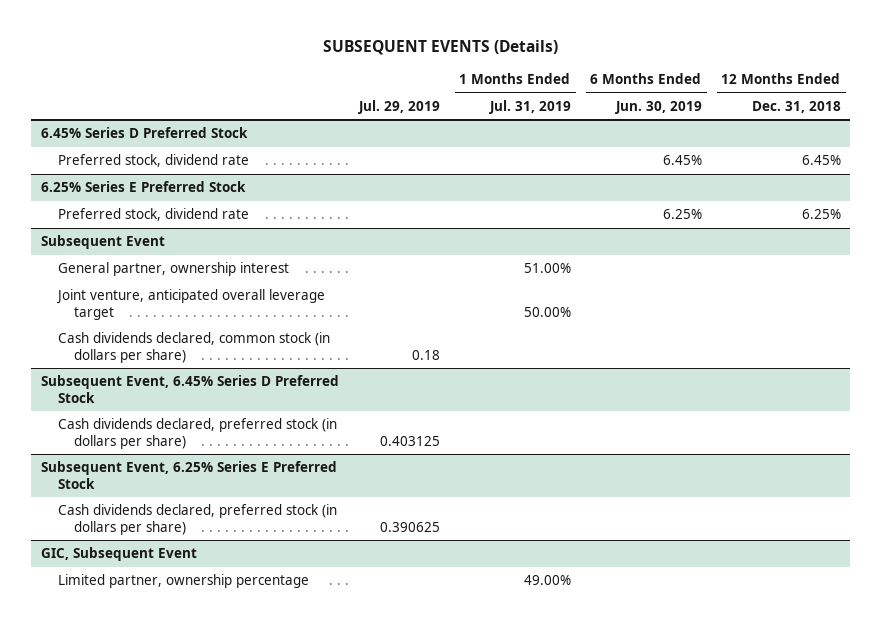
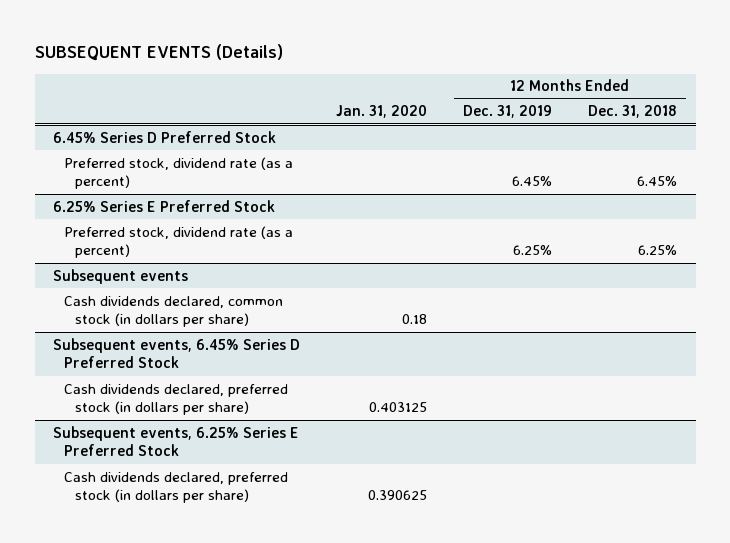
- | Jul. 29, 2019 | 1 Months Ended Jul. 31, 2019 | 6 Months Ended Jun. 30, 2019 | 12 Months Ended Dec. 31, 2018
+ | Jan. 31, 2020 | 12 Months Ended Dec. 31, 2019 | 12 Months Ended Dec. 31, 2018
@ 6.45% Series D Preferred Stock
- Preferred stock, dividend rate | | | 6.45% | 6.45%
+ Preferred stock, dividend rate (as a percent) | | 6.45% | 6.45%
@ 6.25% Series E Preferred Stock
- Preferred stock, dividend rate | | | 6.25% | 6.25%
- Subsequent Event
- General partner, ownership interest | | 51.00% | |
- Joint venture, anticipated overall leverage target | | 50.00% | |
@ 6.25% Series E Preferred Stock
+ Preferred stock, dividend rate (as a percent) | | 6.25% | 6.25%
+ Subsequent events
- Subsequent Event, 6.45% Series D Preferred Stock
+ Subsequent events, 6.45% Series D Preferred Stock
- Subsequent Event, 6.25% Series E Preferred Stock
+ Subsequent events, 6.25% Series E Preferred Stock
- GIC, Subsequent Event
- Limited partner, ownership percentage | | 49.00% | |

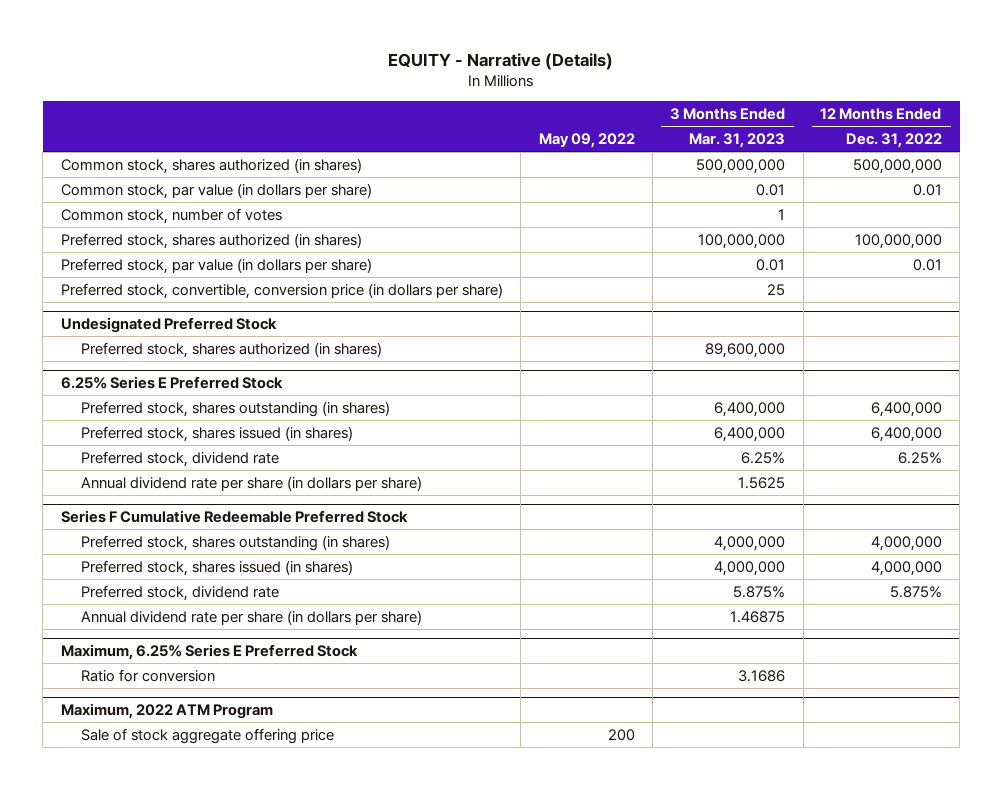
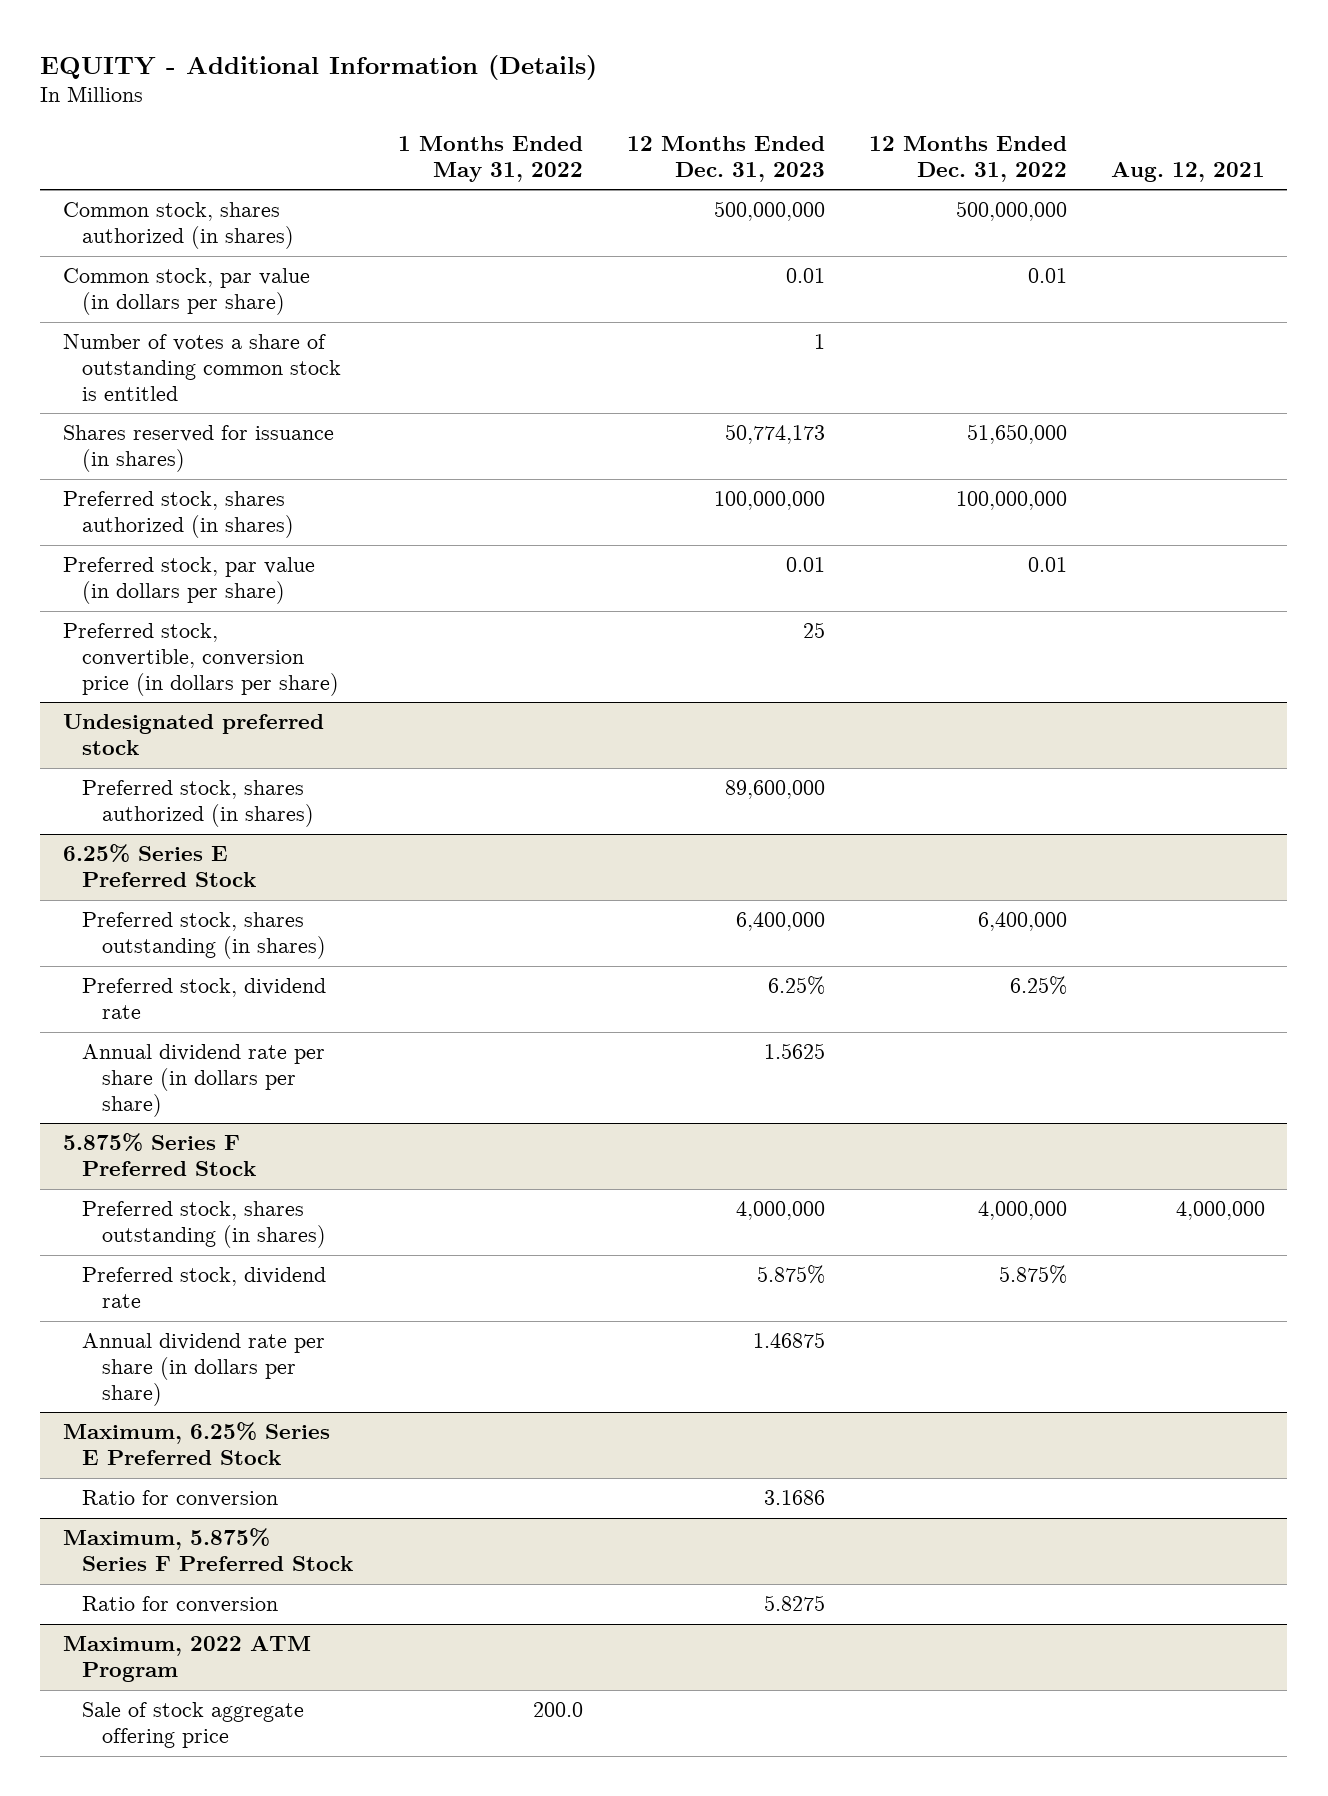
- EQUITY - Narrative (Details)
+ EQUITY - Additional Information (Details)
- | May 09, 2022 | 3 Months Ended Mar. 31, 2023 | 12 Months Ended Dec. 31, 2022
+ | 1 Months Ended May 31, 2022 | 12 Months Ended Dec. 31, 2023 | 12 Months Ended Dec. 31, 2022 | Aug. 12, 2021
- Common stock, number of votes | | 1 |
+ Number of votes a share of outstanding common stock is entitled | | 1 | |
+ Shares reserved for issuance (in shares) | | 50,774,173 | 51,650,000 |
- Undesignated Preferred Stock
+ Undesignated preferred stock
@ 6.25% Series E Preferred Stock
- Preferred stock, shares issued (in shares) | | 6,400,000 | 6,400,000
- Series F Cumulative Redeemable Preferred Stock
+ 5.875% Series F Preferred Stock
- Preferred stock, shares issued (in shares) | | 4,000,000 | 4,000,000
+ Maximum, 5.875% Series F Preferred Stock
+ Ratio for conversion | | 5.8275 | |

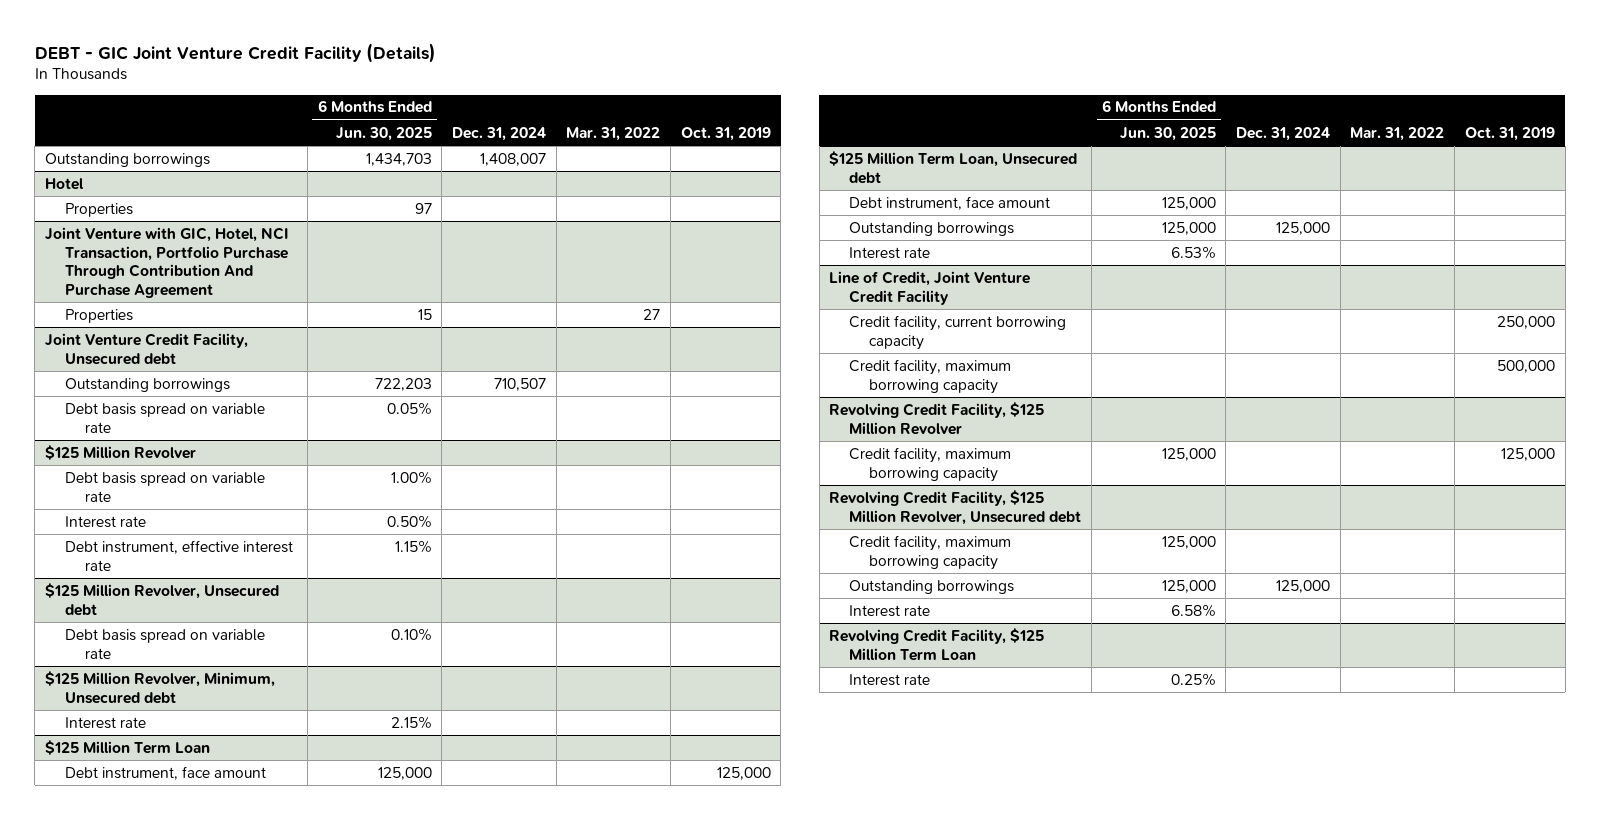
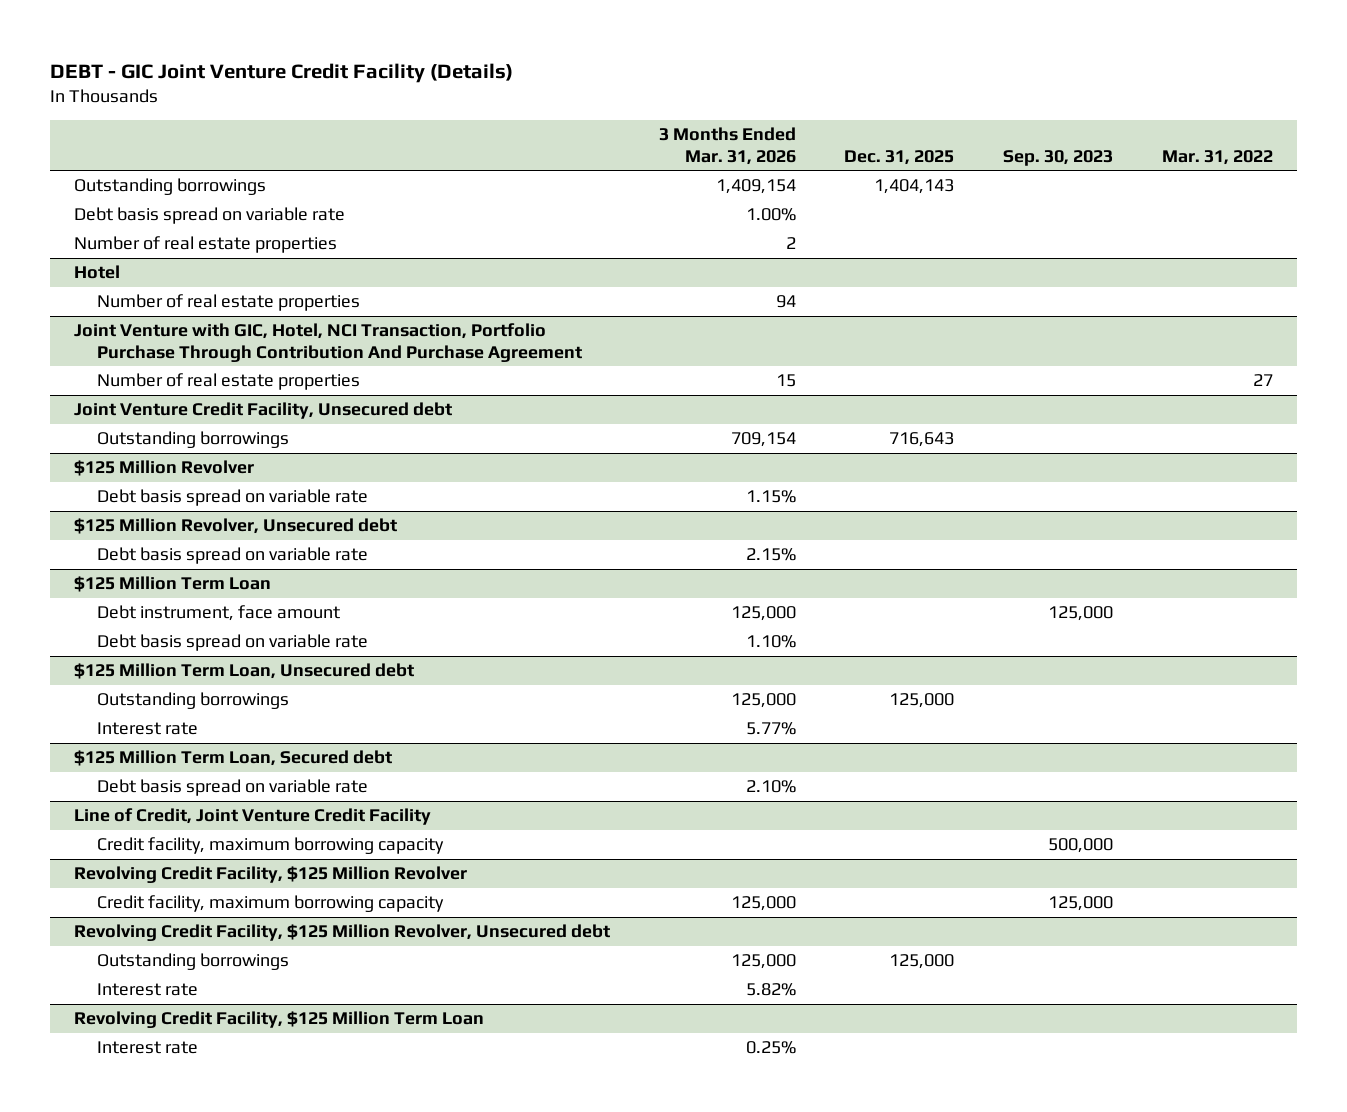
- | 6 Months Ended Jun. 30, 2025 | Dec. 31, 2024 | Mar. 31, 2022 | Oct. 31, 2019
+ | 3 Months Ended Mar. 31, 2026 | Dec. 31, 2025 | Sep. 30, 2023 | Mar. 31, 2022
+ Debt basis spread on variable rate | 1.00% | | |
+ Number of real estate properties | 2 | | |
@ Hotel
- Properties | 97 | | |
+ Number of real estate properties | 94 | | |
@ Joint Venture with GIC, Hotel, NCI Transaction, Portfolio Purchase Through Contribution And Purchase Agreement
- Properties | 15 | | 27 |
+ Number of real estate properties | 15 | | | 27
@ Joint Venture Credit Facility, Unsecured debt
- Debt basis spread on variable rate | 0.05% | | |
@ $125 Million Revolver
- Interest rate | 0.50% | | |
- Debt instrument, effective interest rate | 1.15% | | |
- $125 Million Revolver, Minimum, Unsecured debt
- Interest rate | 2.15% | | |
@ $125 Million Term Loan
+ Debt basis spread on variable rate | 1.10% | | |
@ $125 Million Term Loan, Unsecured debt
- Debt instrument, face amount | 125,000 | | |
+ $125 Million Term Loan, Secured debt
+ Debt basis spread on variable rate | 2.10% | | |
@ Line of Credit, Joint Venture Credit Facility
- Credit facility, current borrowing capacity | | | | 250,000
@ Revolving Credit Facility, $125 Million Revolver, Unsecured debt
- Credit facility, maximum borrowing capacity | 125,000 | | |

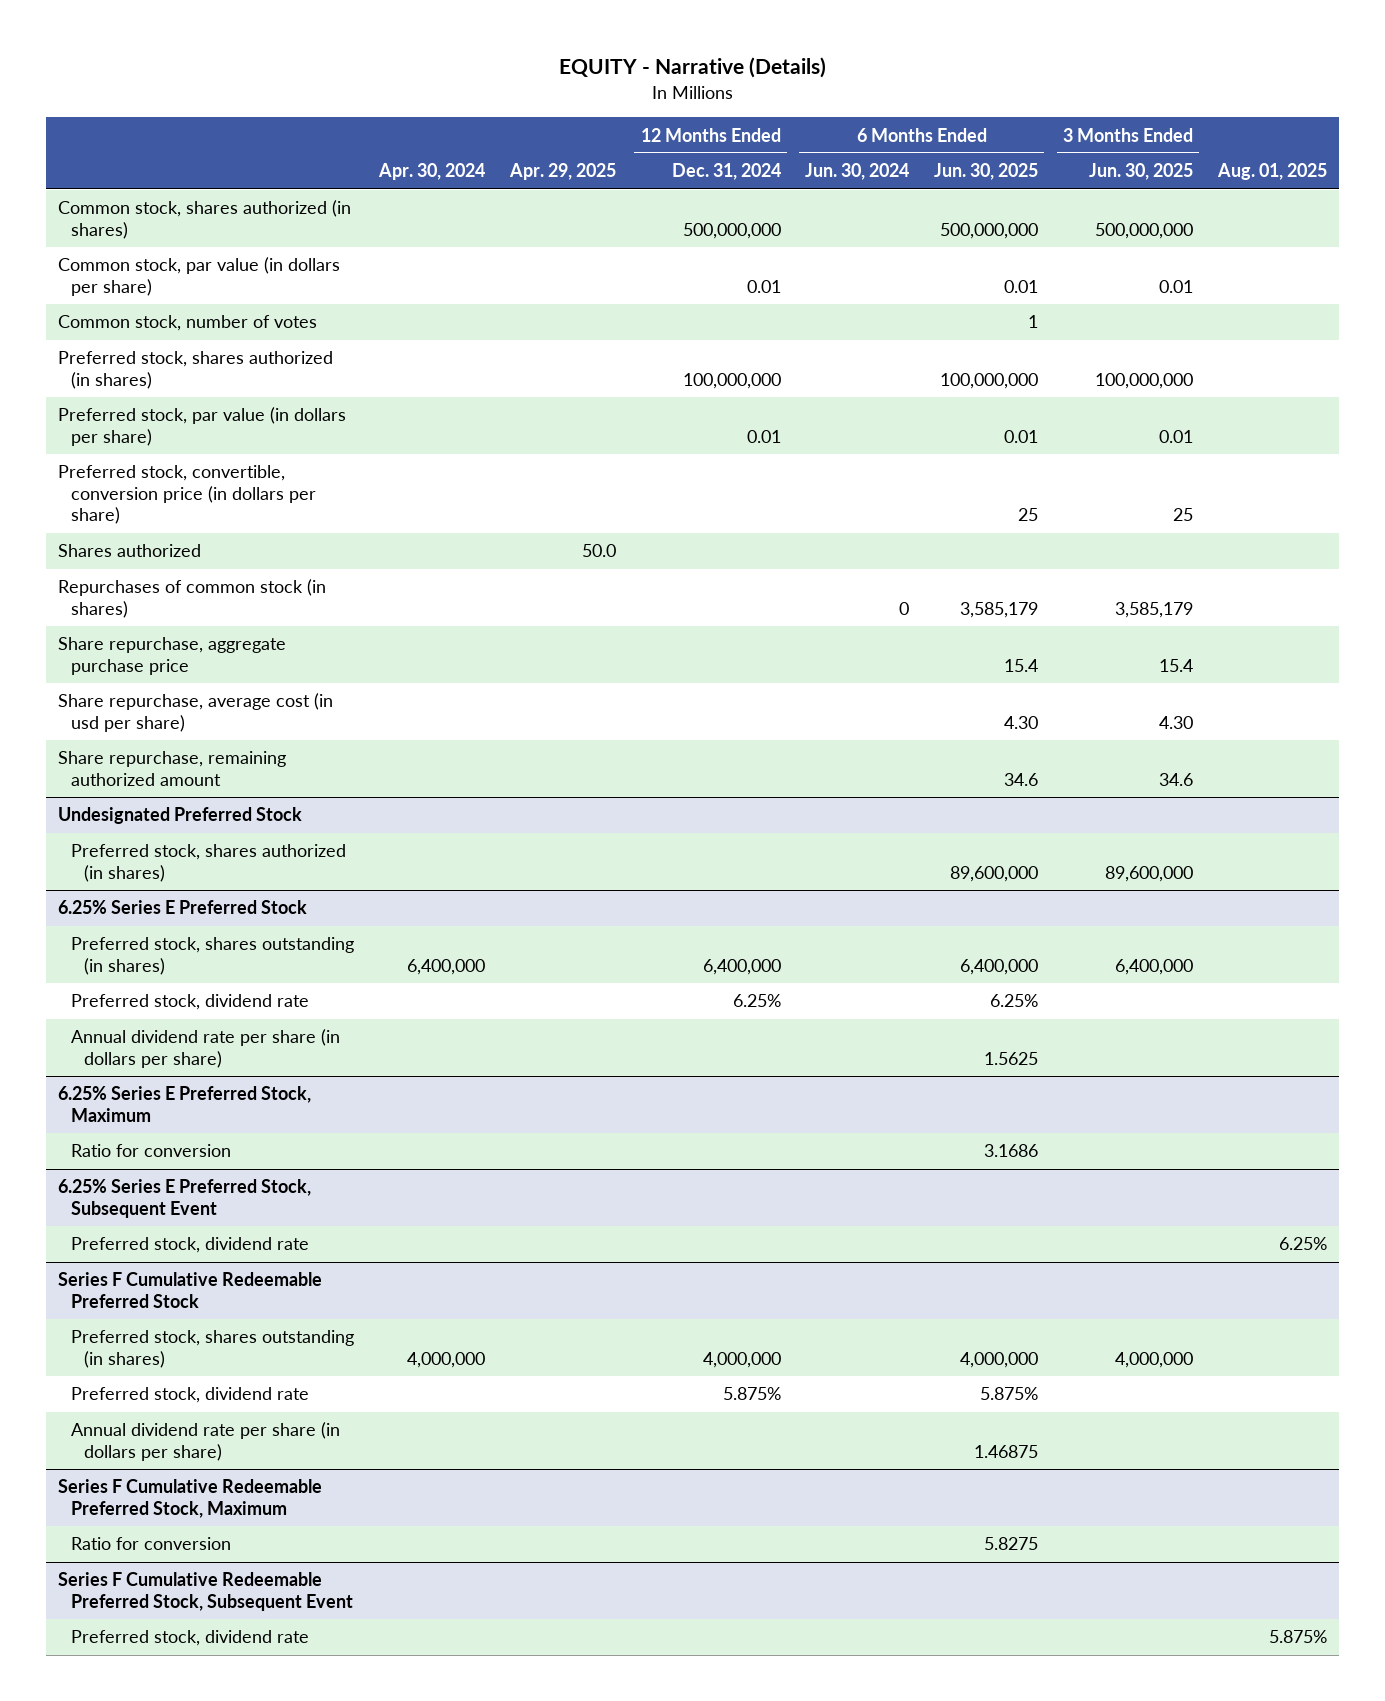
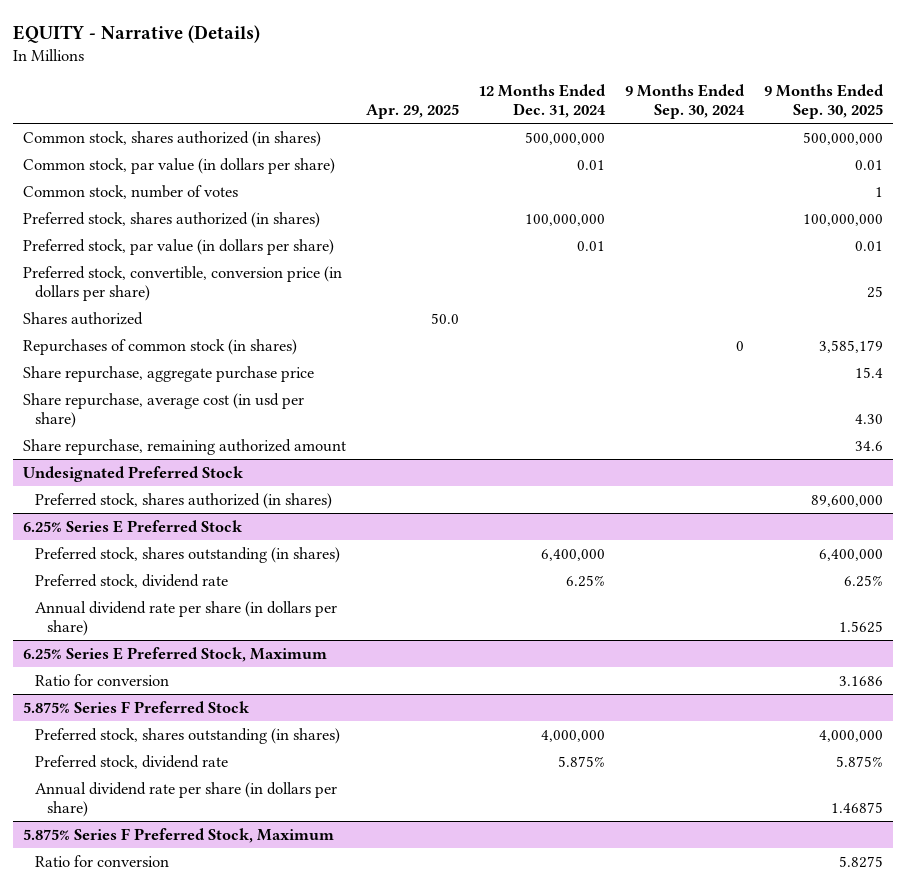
- | Apr. 30, 2024 | Apr. 29, 2025 | 12 Months Ended Dec. 31, 2024 | 6 Months Ended Jun. 30, 2024 | 6 Months Ended Jun. 30, 2025 | 3 Months Ended Jun. 30, 2025 | Aug. 01, 2025
+ | Apr. 29, 2025 | 12 Months Ended Dec. 31, 2024 | 9 Months Ended Sep. 30, 2024 | 9 Months Ended Sep. 30, 2025
- 6.25% Series E Preferred Stock, Subsequent Event
- Preferred stock, dividend rate | | | | | | | 6.25%
- Series F Cumulative Redeemable Preferred Stock
+ 5.875% Series F Preferred Stock
- Series F Cumulative Redeemable Preferred Stock, Maximum
+ 5.875% Series F Preferred Stock, Maximum
- Series F Cumulative Redeemable Preferred Stock, Subsequent Event
- Preferred stock, dividend rate | | | | | | | 5.875%

